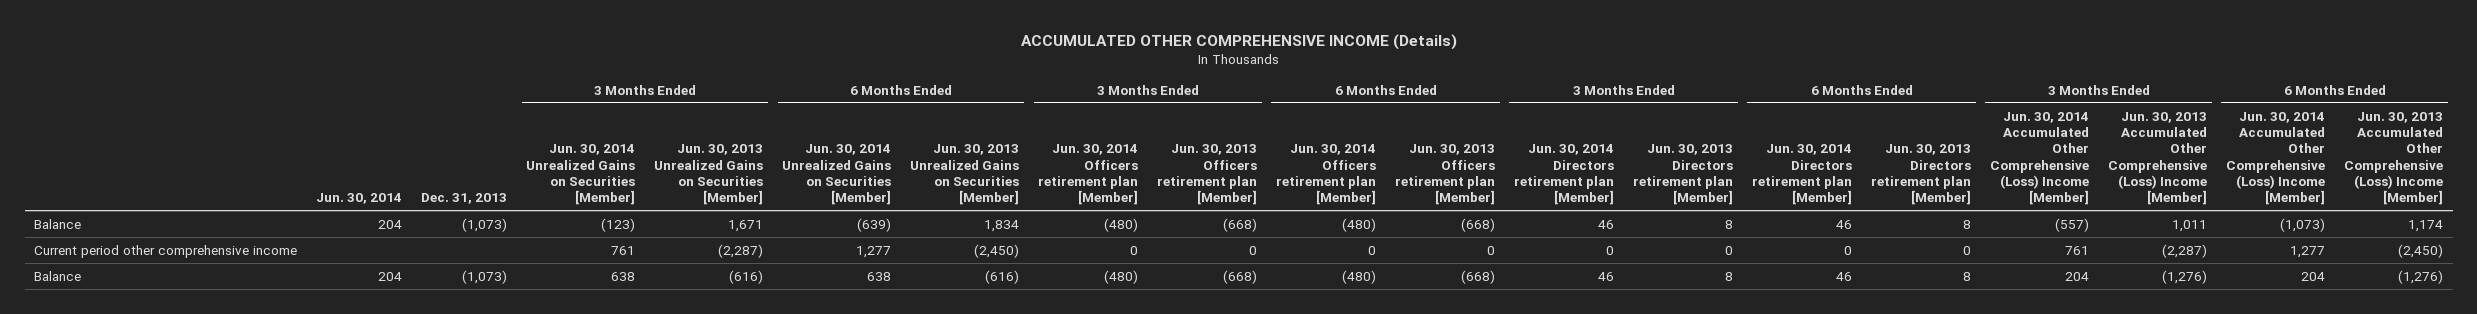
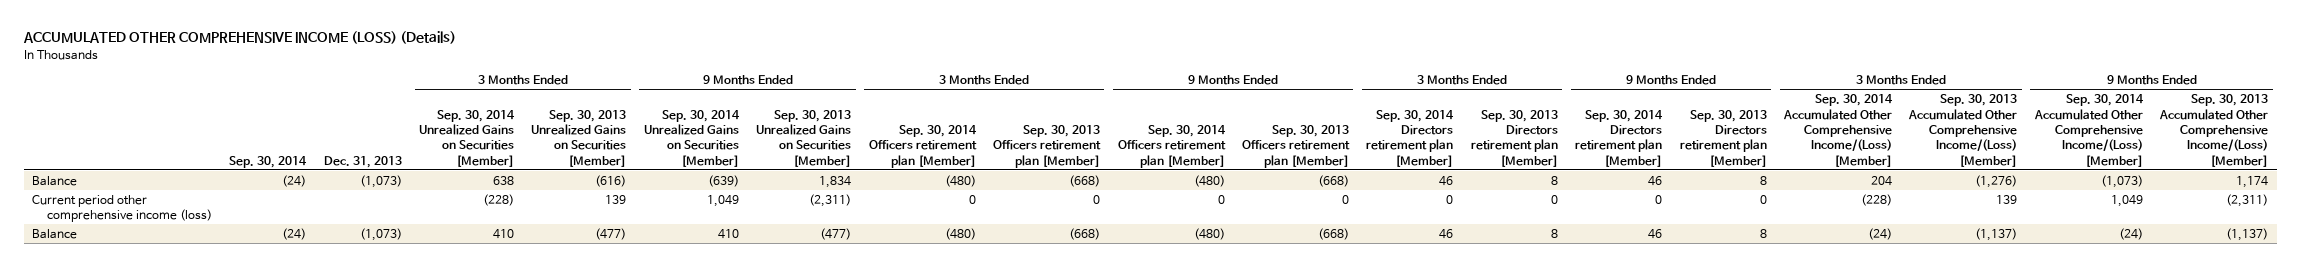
- ACCUMULATED OTHER COMPREHENSIVE INCOME (Details)
+ ACCUMULATED OTHER COMPREHENSIVE INCOME (LOSS) (Details)
- | Jun. 30, 2014 | Dec. 31, 2013 | 3 Months Ended Jun. 30, 2014 Unrealized Gains on Securities [Member] | 3 Months Ended Jun. 30, 2013 Unrealized Gains on Securities [Member] | 6 Months Ended Jun. 30, 2014 Unrealized Gains on Securities [Member] | 6 Months Ended Jun. 30, 2013 Unrealized Gains on Securities [Member] | 3 Months Ended Jun. 30, 2014 Officers retirement plan [Member] | 3 Months Ended Jun. 30, 2013 Officers retirement plan [Member] | 6 Months Ended Jun. 30, 2014 Officers retirement plan [Member] | 6 Months Ended Jun. 30, 2013 Officers retirement plan [Member] | 3 Months Ended Jun. 30, 2014 Directors retirement plan [Member] | 3 Months Ended Jun. 30, 2013 Directors retirement plan [Member] | 6 Months Ended Jun. 30, 2014 Directors retirement plan [Member] | 6 Months Ended Jun. 30, 2013 Directors retirement plan [Member] | 3 Months Ended Jun. 30, 2014 Accumulated Other Comprehensive (Loss) Income [Member] | 3 Months Ended Jun. 30, 2013 Accumulated Other Comprehensive (Loss) Income [Member] | 6 Months Ended Jun. 30, 2014 Accumulated Other Comprehensive (Loss) Income [Member] | 6 Months Ended Jun. 30, 2013 Accumulated Other Comprehensive (Loss) Income [Member]
+ | Sep. 30, 2014 | Dec. 31, 2013 | 3 Months Ended Sep. 30, 2014 Unrealized Gains on Securities [Member] | 3 Months Ended Sep. 30, 2013 Unrealized Gains on Securities [Member] | 9 Months Ended Sep. 30, 2014 Unrealized Gains on Securities [Member] | 9 Months Ended Sep. 30, 2013 Unrealized Gains on Securities [Member] | 3 Months Ended Sep. 30, 2014 Officers retirement plan [Member] | 3 Months Ended Sep. 30, 2013 Officers retirement plan [Member] | 9 Months Ended Sep. 30, 2014 Officers retirement plan [Member] | 9 Months Ended Sep. 30, 2013 Officers retirement plan [Member] | 3 Months Ended Sep. 30, 2014 Directors retirement plan [Member] | 3 Months Ended Sep. 30, 2013 Directors retirement plan [Member] | 9 Months Ended Sep. 30, 2014 Directors retirement plan [Member] | 9 Months Ended Sep. 30, 2013 Directors retirement plan [Member] | 3 Months Ended Sep. 30, 2014 Accumulated Other Comprehensive Income/(Loss) [Member] | 3 Months Ended Sep. 30, 2013 Accumulated Other Comprehensive Income/(Loss) [Member] | 9 Months Ended Sep. 30, 2014 Accumulated Other Comprehensive Income/(Loss) [Member] | 9 Months Ended Sep. 30, 2013 Accumulated Other Comprehensive Income/(Loss) [Member]
- Current period other comprehensive income | | | 761 | (2,287) | 1,277 | (2,450) | 0 | 0 | 0 | 0 | 0 | 0 | 0 | 0 | 761 | (2,287) | 1,277 | (2,450)
+ Current period other comprehensive income (loss) | | | (228) | 139 | 1,049 | (2,311) | 0 | 0 | 0 | 0 | 0 | 0 | 0 | 0 | (228) | 139 | 1,049 | (2,311)

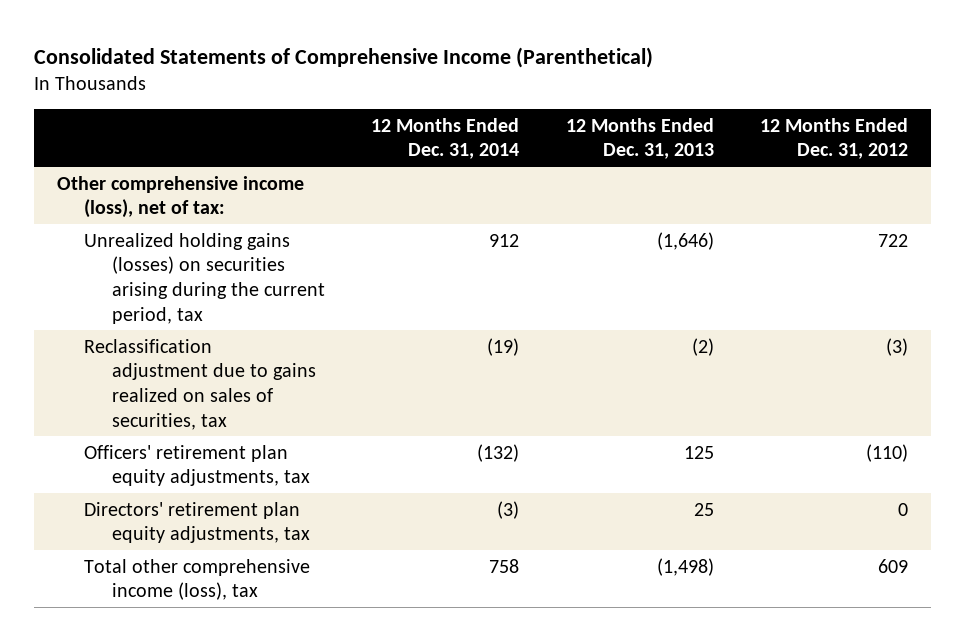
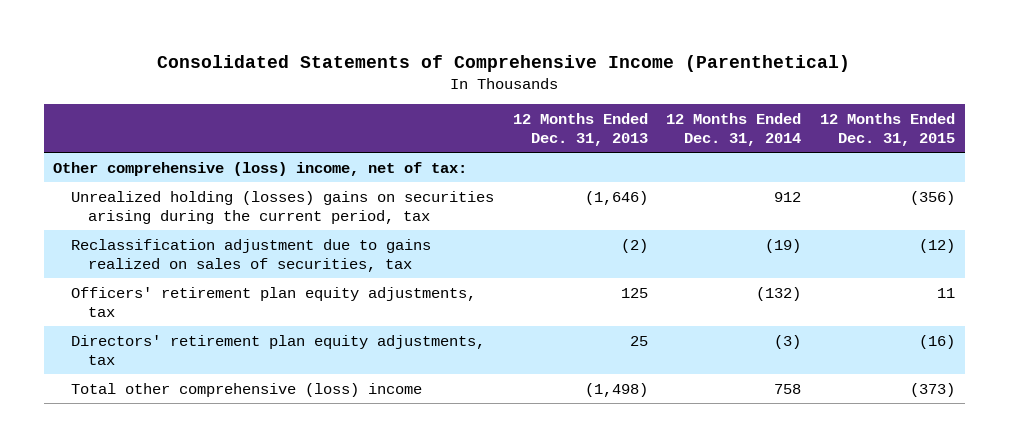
- | 12 Months Ended Dec. 31, 2014 | 12 Months Ended Dec. 31, 2013 | 12 Months Ended Dec. 31, 2012
+ | 12 Months Ended Dec. 31, 2013 | 12 Months Ended Dec. 31, 2014 | 12 Months Ended Dec. 31, 2015
- Other comprehensive income (loss), net of tax:
- Unrealized holding gains (losses) on securities arising during the current period, tax | 912 | (1,646) | 722
+ Other comprehensive (loss) income, net of tax:
+ Unrealized holding (losses) gains on securities arising during the current period, tax | (1,646) | 912 | (356)
- Total other comprehensive income (loss), tax | 758 | (1,498) | 609
+ Total other comprehensive (loss) income | (1,498) | 758 | (373)

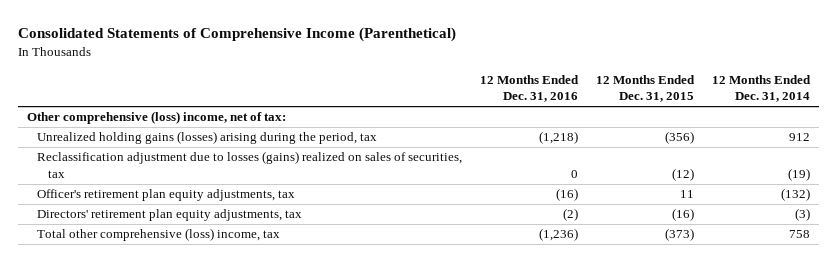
- | 12 Months Ended Dec. 31, 2013 | 12 Months Ended Dec. 31, 2014 | 12 Months Ended Dec. 31, 2015
+ | 12 Months Ended Dec. 31, 2016 | 12 Months Ended Dec. 31, 2015 | 12 Months Ended Dec. 31, 2014
- Unrealized holding (losses) gains on securities arising during the current period, tax | (1,646) | 912 | (356)
- Reclassification adjustment due to gains realized on sales of securities, tax | (2) | (19) | (12)
- Officers' retirement plan equity adjustments, tax | 125 | (132) | 11
+ Unrealized holding gains (losses) arising during the period, tax | (1,218) | (356) | 912
+ Reclassification adjustment due to losses (gains) realized on sales of securities, tax | 0 | (12) | (19)
+ Officer's retirement plan equity adjustments, tax | (16) | 11 | (132)
- Total other comprehensive (loss) income | (1,498) | 758 | (373)
+ Total other comprehensive (loss) income, tax | (1,236) | (373) | 758

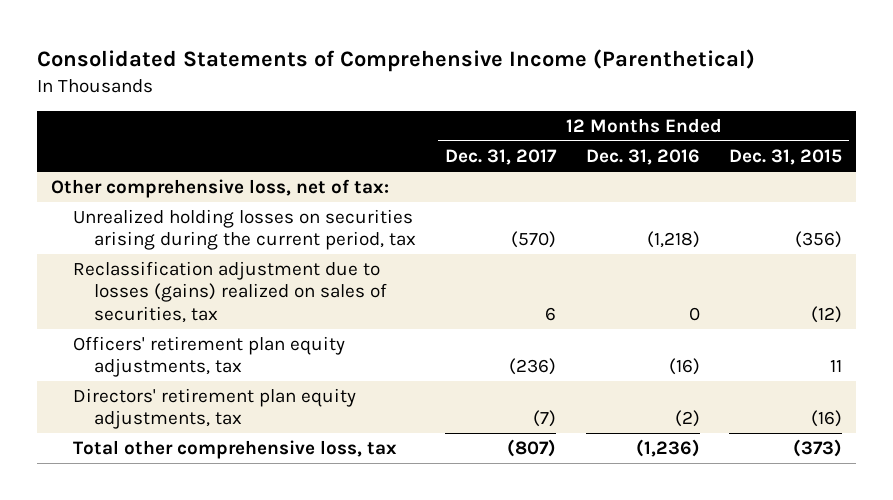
- | 12 Months Ended Dec. 31, 2016 | 12 Months Ended Dec. 31, 2015 | 12 Months Ended Dec. 31, 2014
+ | 12 Months Ended Dec. 31, 2017 | 12 Months Ended Dec. 31, 2016 | 12 Months Ended Dec. 31, 2015
- Other comprehensive (loss) income, net of tax:
- Unrealized holding gains (losses) arising during the period, tax | (1,218) | (356) | 912
+ Other comprehensive loss, net of tax:
+ Unrealized holding losses on securities arising during the current period, tax | (570) | (1,218) | (356)
- Officer's retirement plan equity adjustments, tax | (16) | 11 | (132)
+ Officers' retirement plan equity adjustments, tax | (236) | (16) | 11
- Total other comprehensive (loss) income, tax | (1,236) | (373) | 758
+ Total other comprehensive loss, tax | (807) | (1,236) | (373)

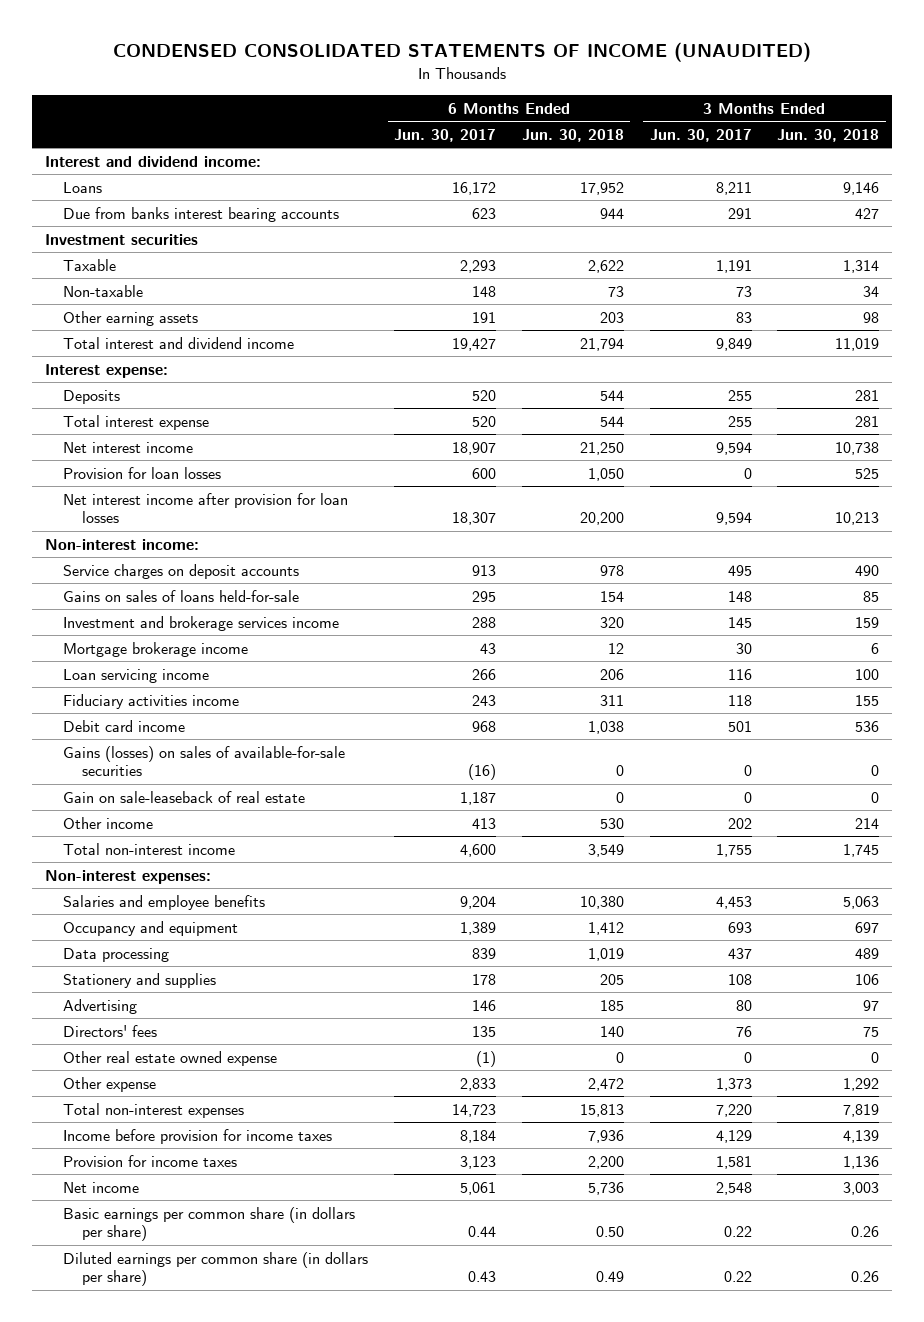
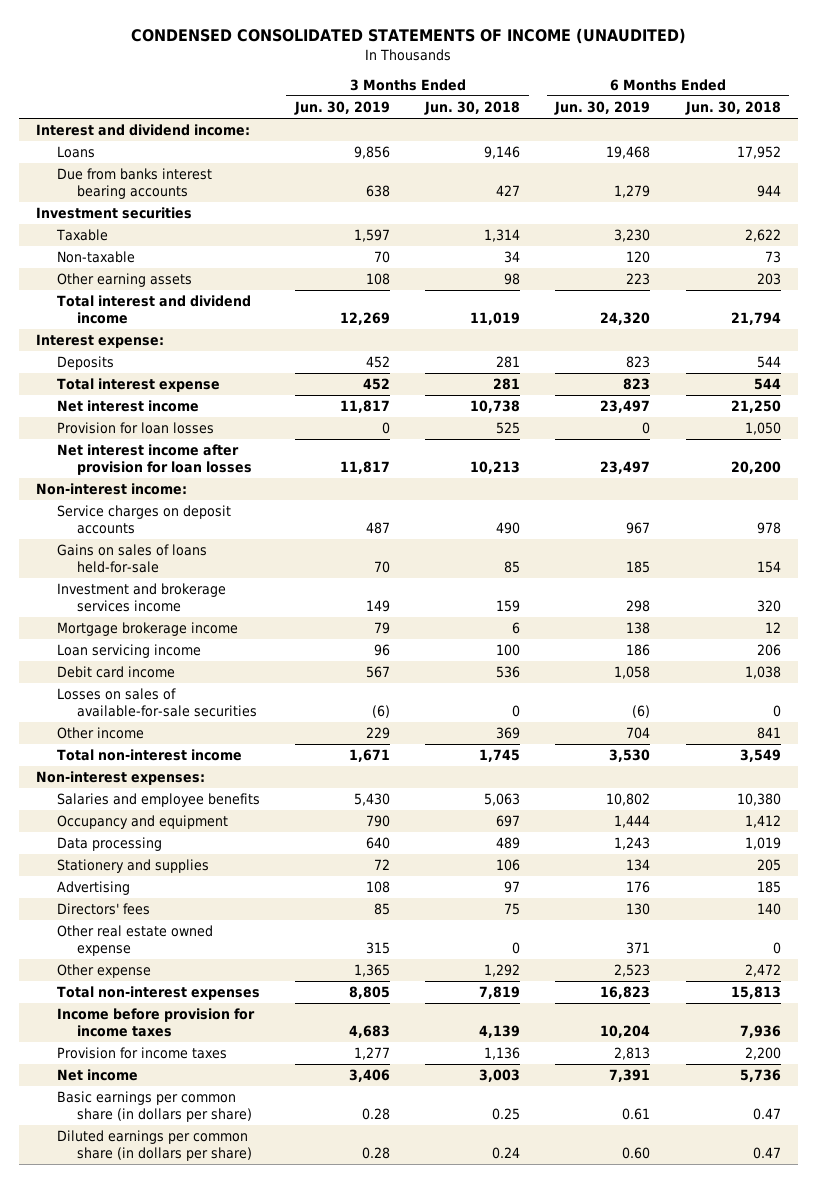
- | 6 Months Ended Jun. 30, 2017 | 6 Months Ended Jun. 30, 2018 | 3 Months Ended Jun. 30, 2017 | 3 Months Ended Jun. 30, 2018
+ | 3 Months Ended Jun. 30, 2019 | 3 Months Ended Jun. 30, 2018 | 6 Months Ended Jun. 30, 2019 | 6 Months Ended Jun. 30, 2018
- Fiduciary activities income | 243 | 311 | 118 | 155
- Gains (losses) on sales of available-for-sale securities | (16) | 0 | 0 | 0
- Gain on sale-leaseback of real estate | 1,187 | 0 | 0 | 0
- Other income | 413 | 530 | 202 | 214
+ Losses on sales of available-for-sale securities | (6) | 0 | (6) | 0
+ Other income | 229 | 369 | 704 | 841
- Basic earnings per common share (in dollars per share) | 0.44 | 0.50 | 0.22 | 0.26
- Diluted earnings per common share (in dollars per share) | 0.43 | 0.49 | 0.22 | 0.26
+ Basic earnings per common share (in dollars per share) | 0.28 | 0.25 | 0.61 | 0.47
+ Diluted earnings per common share (in dollars per share) | 0.28 | 0.24 | 0.60 | 0.47

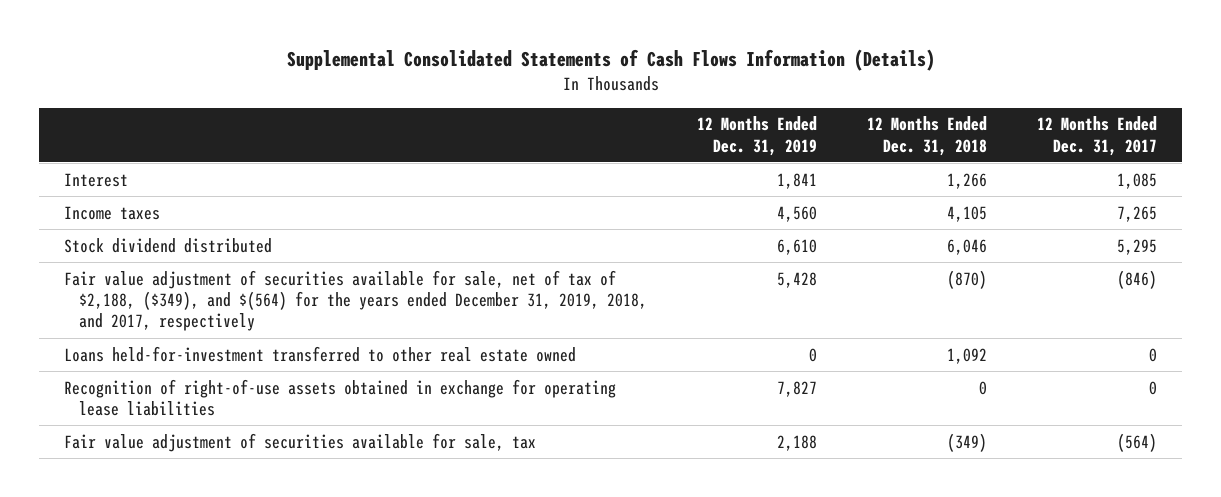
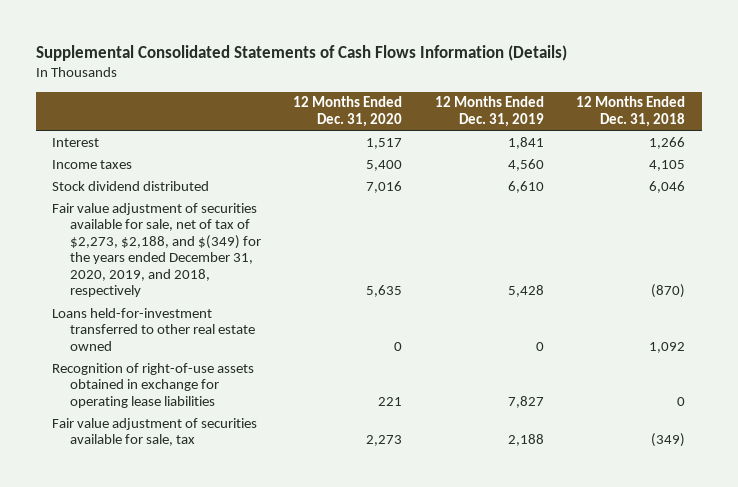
- | 12 Months Ended Dec. 31, 2019 | 12 Months Ended Dec. 31, 2018 | 12 Months Ended Dec. 31, 2017
+ | 12 Months Ended Dec. 31, 2020 | 12 Months Ended Dec. 31, 2019 | 12 Months Ended Dec. 31, 2018
- Fair value adjustment of securities available for sale, net of tax of $2,188, ($349), and $(564) for the years ended December 31, 2019, 2018, and 2017, respectively | 5,428 | (870) | (846)
+ Fair value adjustment of securities available for sale, net of tax of $2,273, $2,188, and $(349) for the years ended December 31, 2020, 2019, and 2018, respectively | 5,635 | 5,428 | (870)

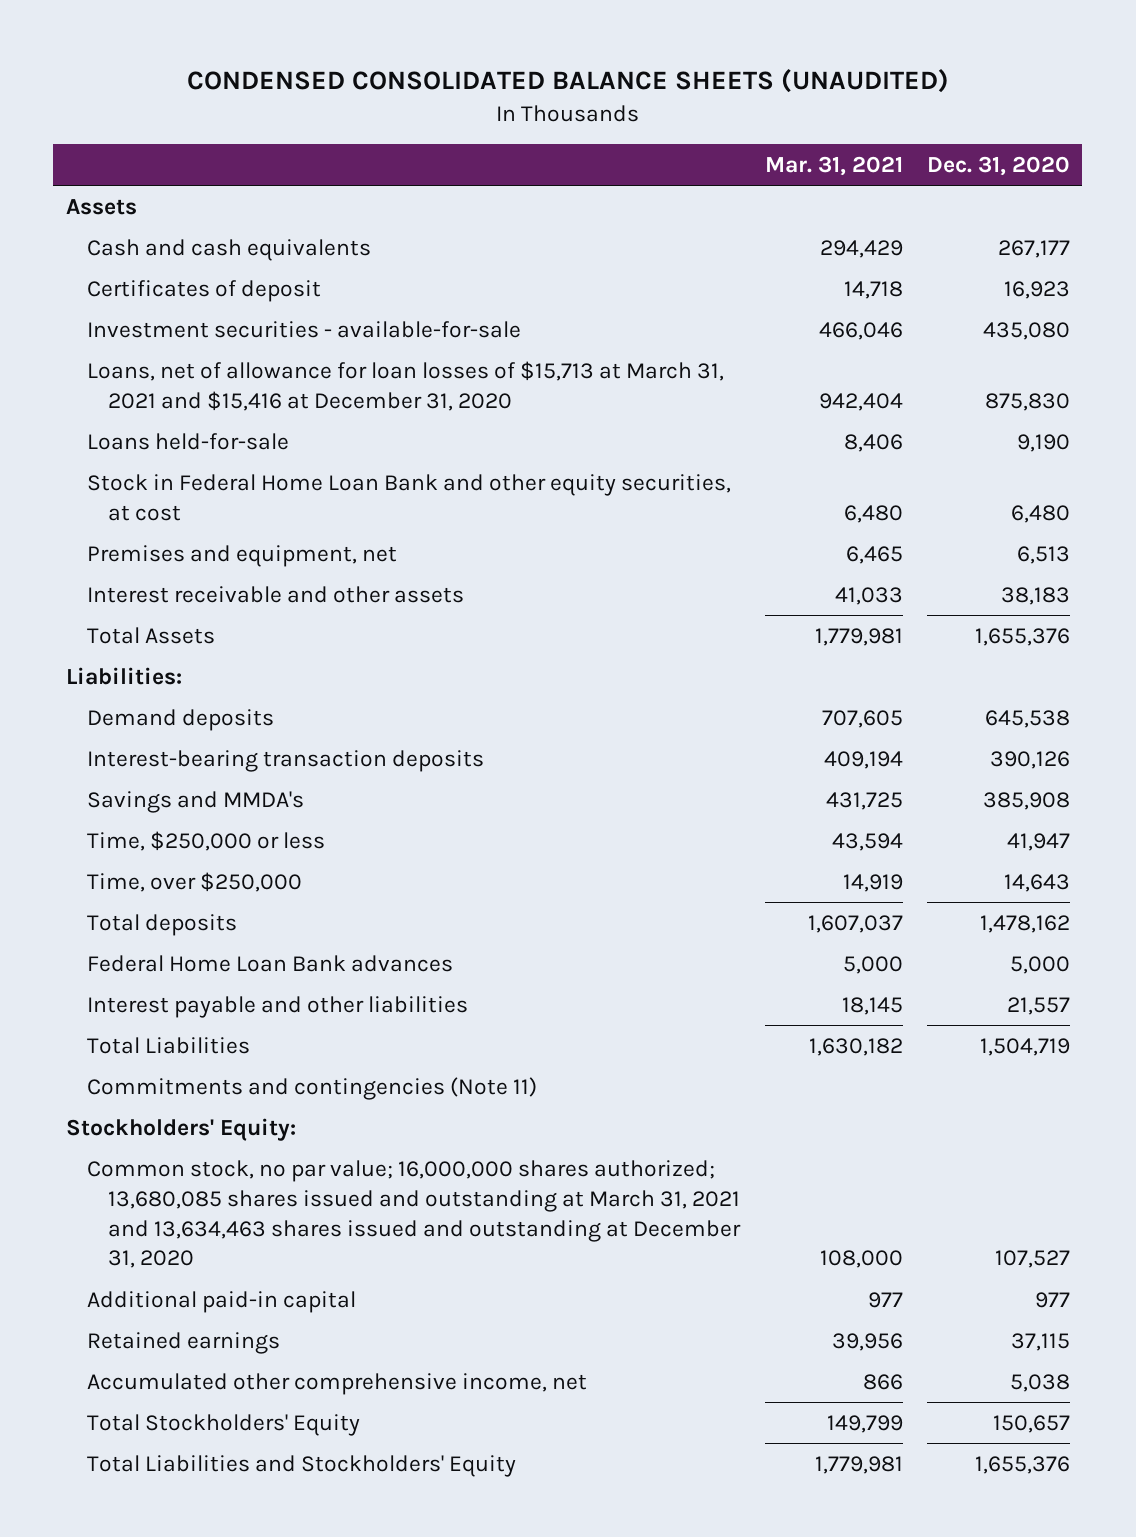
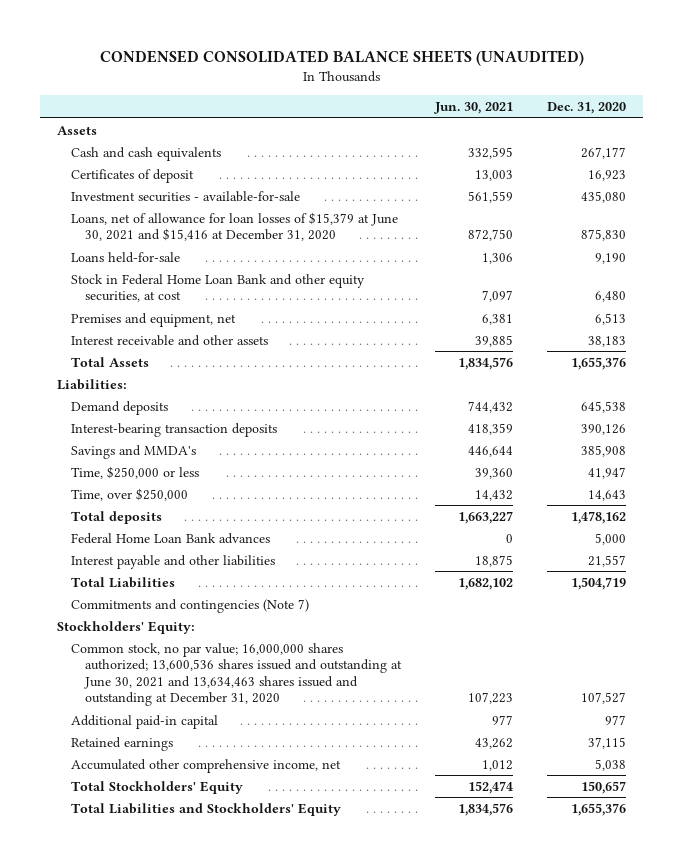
- | Mar. 31, 2021 | Dec. 31, 2020
+ | Jun. 30, 2021 | Dec. 31, 2020
- Loans, net of allowance for loan losses of $15,713 at March 31, 2021 and $15,416 at December 31, 2020 | 942,404 | 875,830
+ Loans, net of allowance for loan losses of $15,379 at June 30, 2021 and $15,416 at December 31, 2020 | 872,750 | 875,830
- Commitments and contingencies (Note 11)
+ Commitments and contingencies (Note 7)
- Common stock, no par value; 16,000,000 shares authorized; 13,680,085 shares issued and outstanding at March 31, 2021 and 13,634,463 shares issued and outstanding at December 31, 2020 | 108,000 | 107,527
+ Common stock, no par value; 16,000,000 shares authorized; 13,600,536 shares issued and outstanding at June 30, 2021 and 13,634,463 shares issued and outstanding at December 31, 2020 | 107,223 | 107,527

